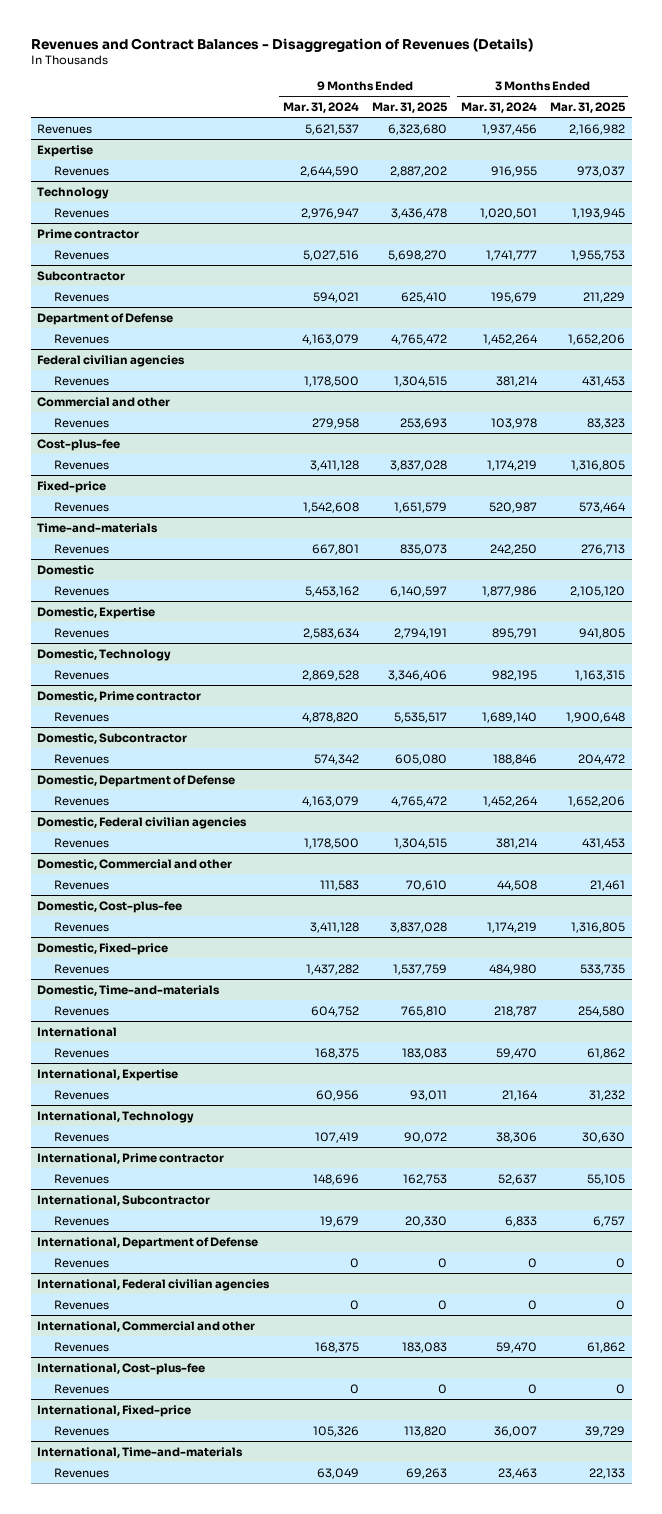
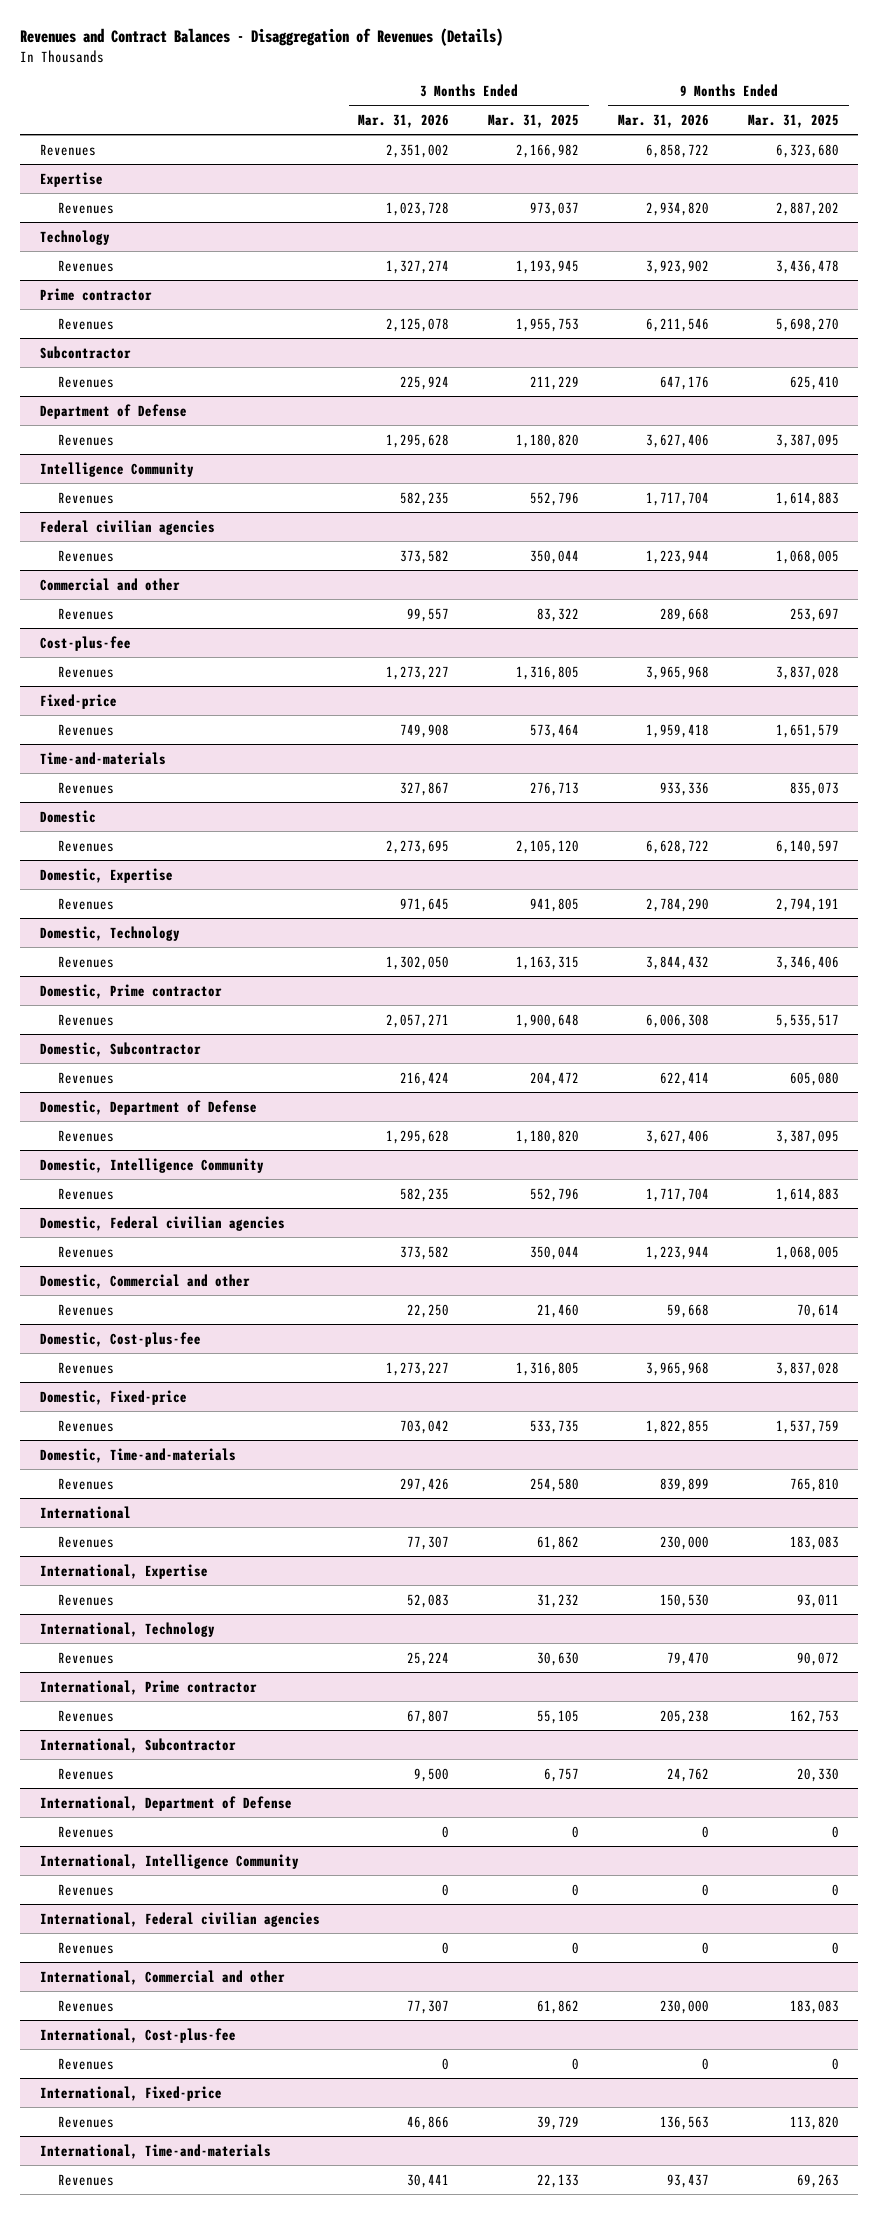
- | 9 Months Ended Mar. 31, 2024 | 9 Months Ended Mar. 31, 2025 | 3 Months Ended Mar. 31, 2024 | 3 Months Ended Mar. 31, 2025
+ | 3 Months Ended Mar. 31, 2026 | 3 Months Ended Mar. 31, 2025 | 9 Months Ended Mar. 31, 2026 | 9 Months Ended Mar. 31, 2025
@ Department of Defense
- Revenues | 4,163,079 | 4,765,472 | 1,452,264 | 1,652,206
+ Revenues | 1,295,628 | 1,180,820 | 3,627,406 | 3,387,095
+ Intelligence Community
+ Revenues | 582,235 | 552,796 | 1,717,704 | 1,614,883
@ Federal civilian agencies
- Revenues | 1,178,500 | 1,304,515 | 381,214 | 431,453
+ Revenues | 373,582 | 350,044 | 1,223,944 | 1,068,005
@ Commercial and other
- Revenues | 279,958 | 253,693 | 103,978 | 83,323
+ Revenues | 99,557 | 83,322 | 289,668 | 253,697
@ Domestic, Department of Defense
- Revenues | 4,163,079 | 4,765,472 | 1,452,264 | 1,652,206
+ Revenues | 1,295,628 | 1,180,820 | 3,627,406 | 3,387,095
+ Domestic, Intelligence Community
+ Revenues | 582,235 | 552,796 | 1,717,704 | 1,614,883
@ Domestic, Federal civilian agencies
- Revenues | 1,178,500 | 1,304,515 | 381,214 | 431,453
+ Revenues | 373,582 | 350,044 | 1,223,944 | 1,068,005
@ Domestic, Commercial and other
- Revenues | 111,583 | 70,610 | 44,508 | 21,461
+ Revenues | 22,250 | 21,460 | 59,668 | 70,614
+ International, Intelligence Community
+ Revenues | 0 | 0 | 0 | 0

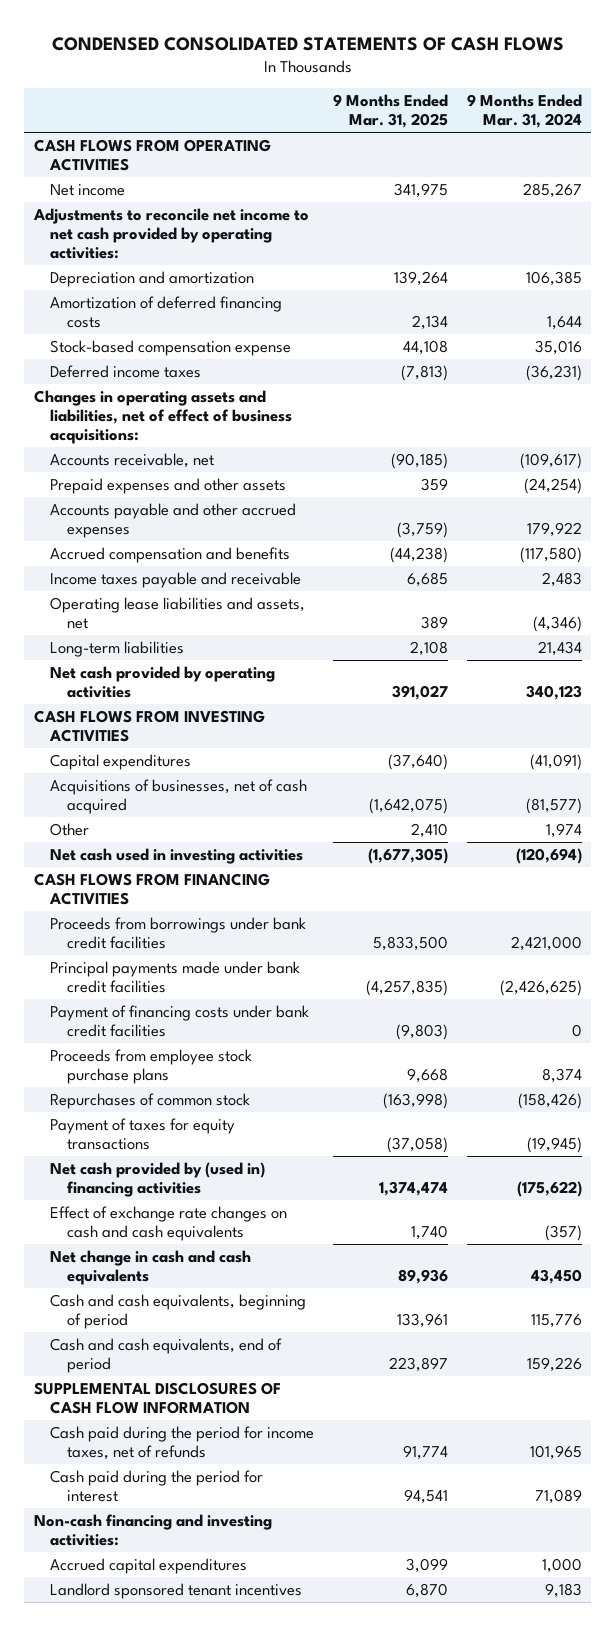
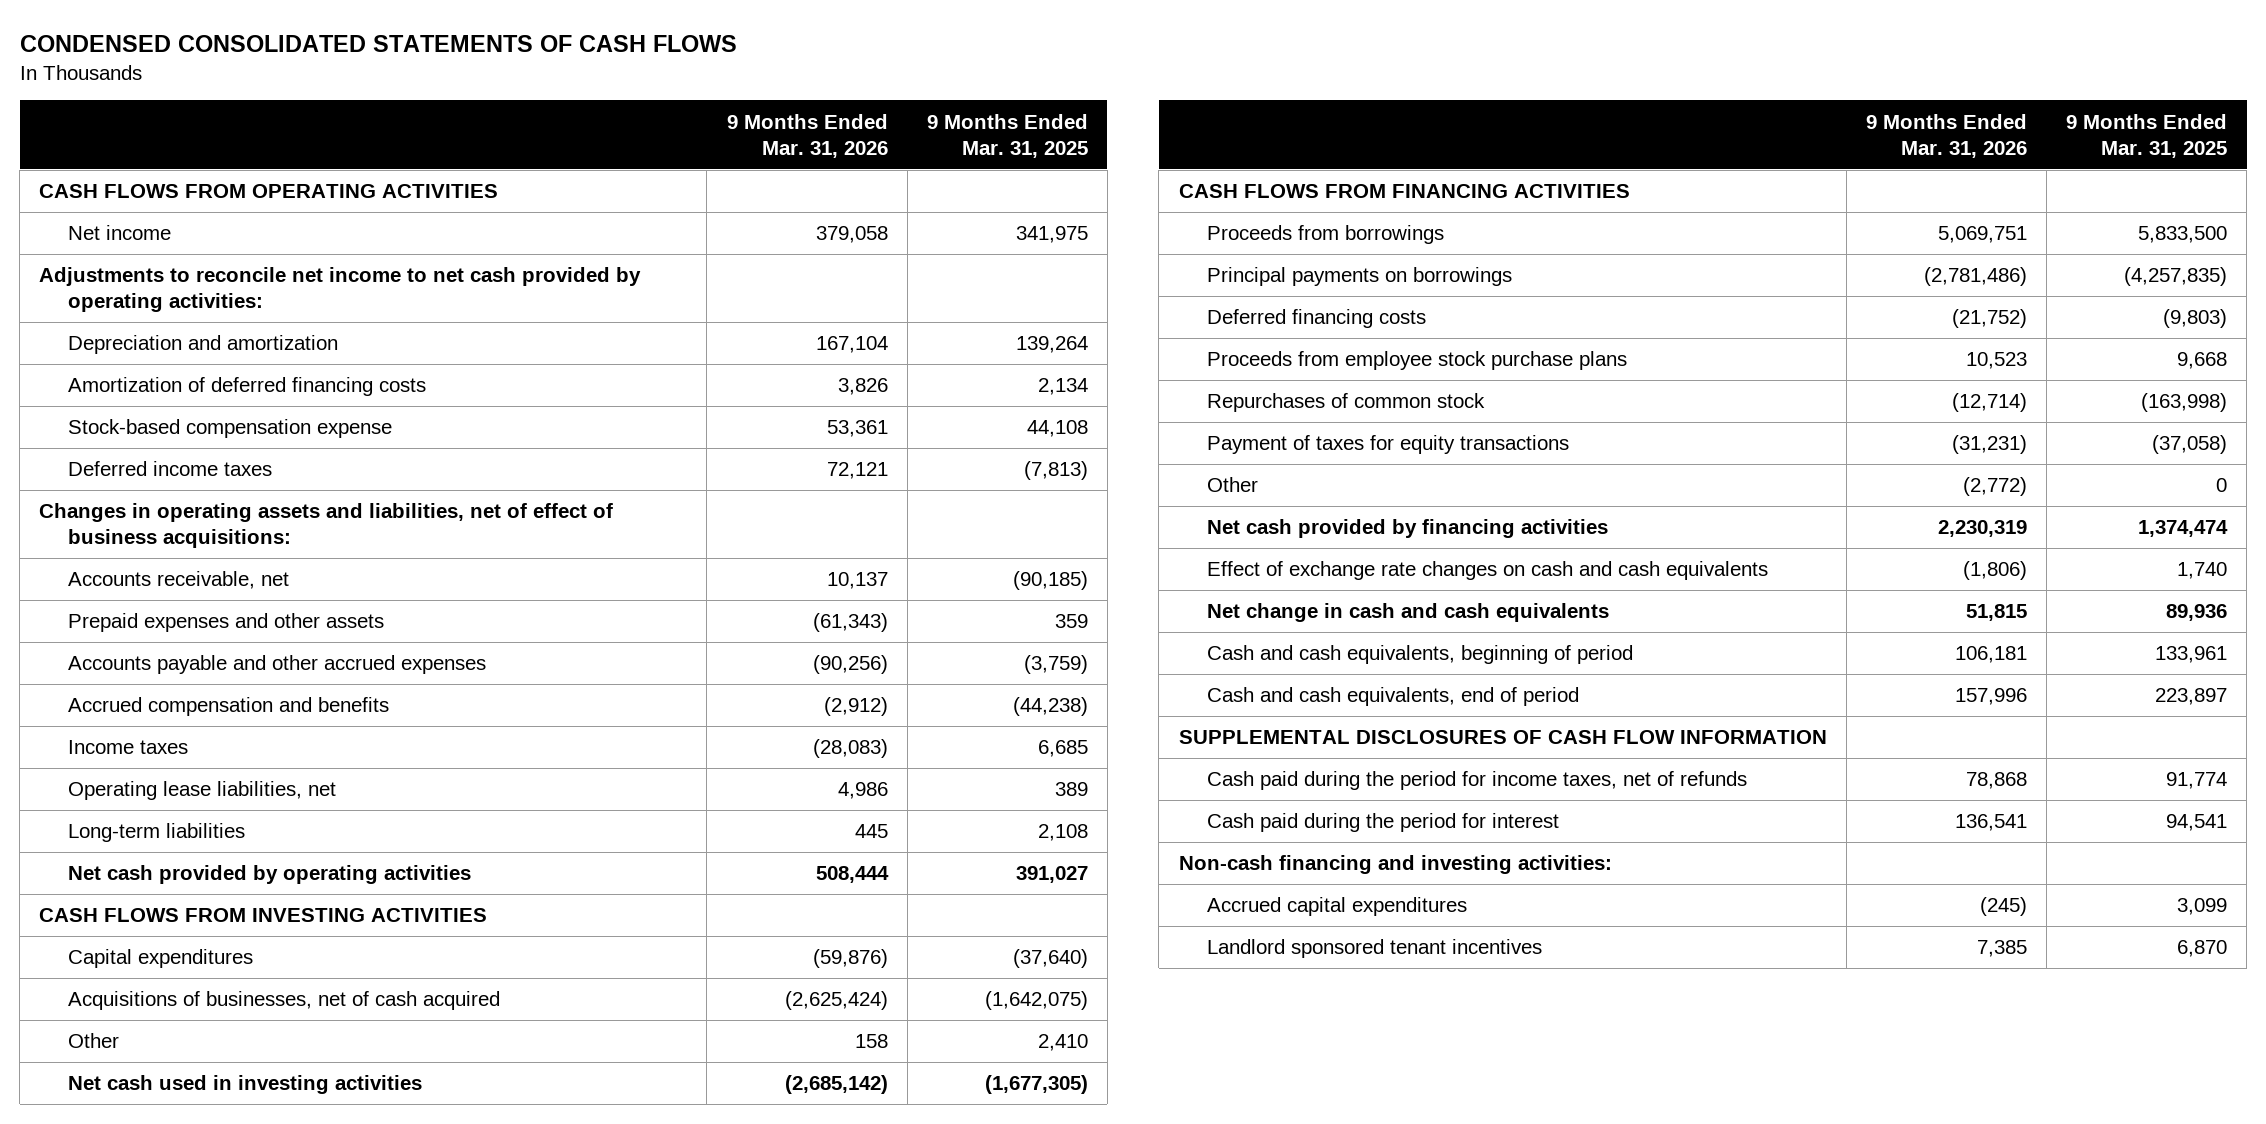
- | 9 Months Ended Mar. 31, 2025 | 9 Months Ended Mar. 31, 2024
+ | 9 Months Ended Mar. 31, 2026 | 9 Months Ended Mar. 31, 2025
- Income taxes payable and receivable | 6,685 | 2,483
- Operating lease liabilities and assets, net | 389 | (4,346)
+ Income taxes | (28,083) | 6,685
+ Operating lease liabilities, net | 4,986 | 389
- Proceeds from borrowings under bank credit facilities | 5,833,500 | 2,421,000
- Principal payments made under bank credit facilities | (4,257,835) | (2,426,625)
- Payment of financing costs under bank credit facilities | (9,803) | 0
+ Proceeds from borrowings | 5,069,751 | 5,833,500
+ Principal payments on borrowings | (2,781,486) | (4,257,835)
+ Deferred financing costs | (21,752) | (9,803)
- Net cash provided by (used in) financing activities | 1,374,474 | (175,622)
+ Other | (2,772) | 0
+ Net cash provided by financing activities | 2,230,319 | 1,374,474

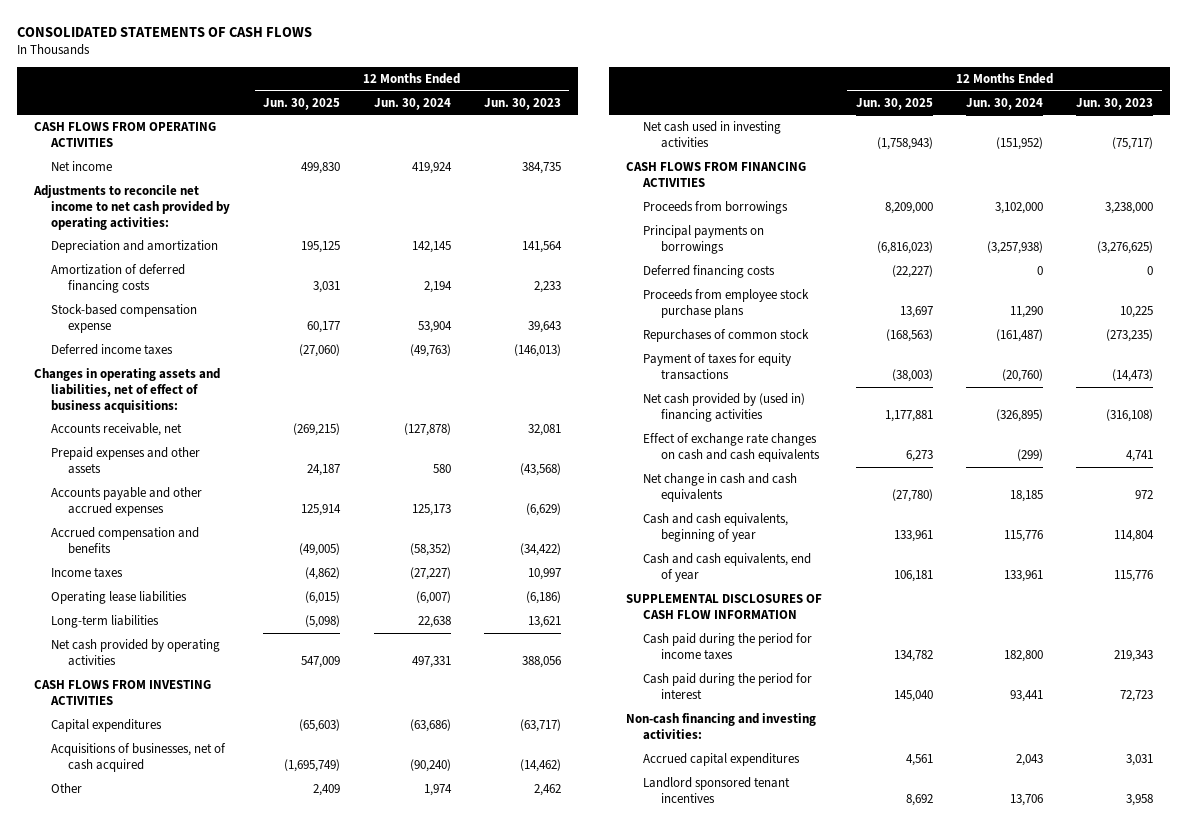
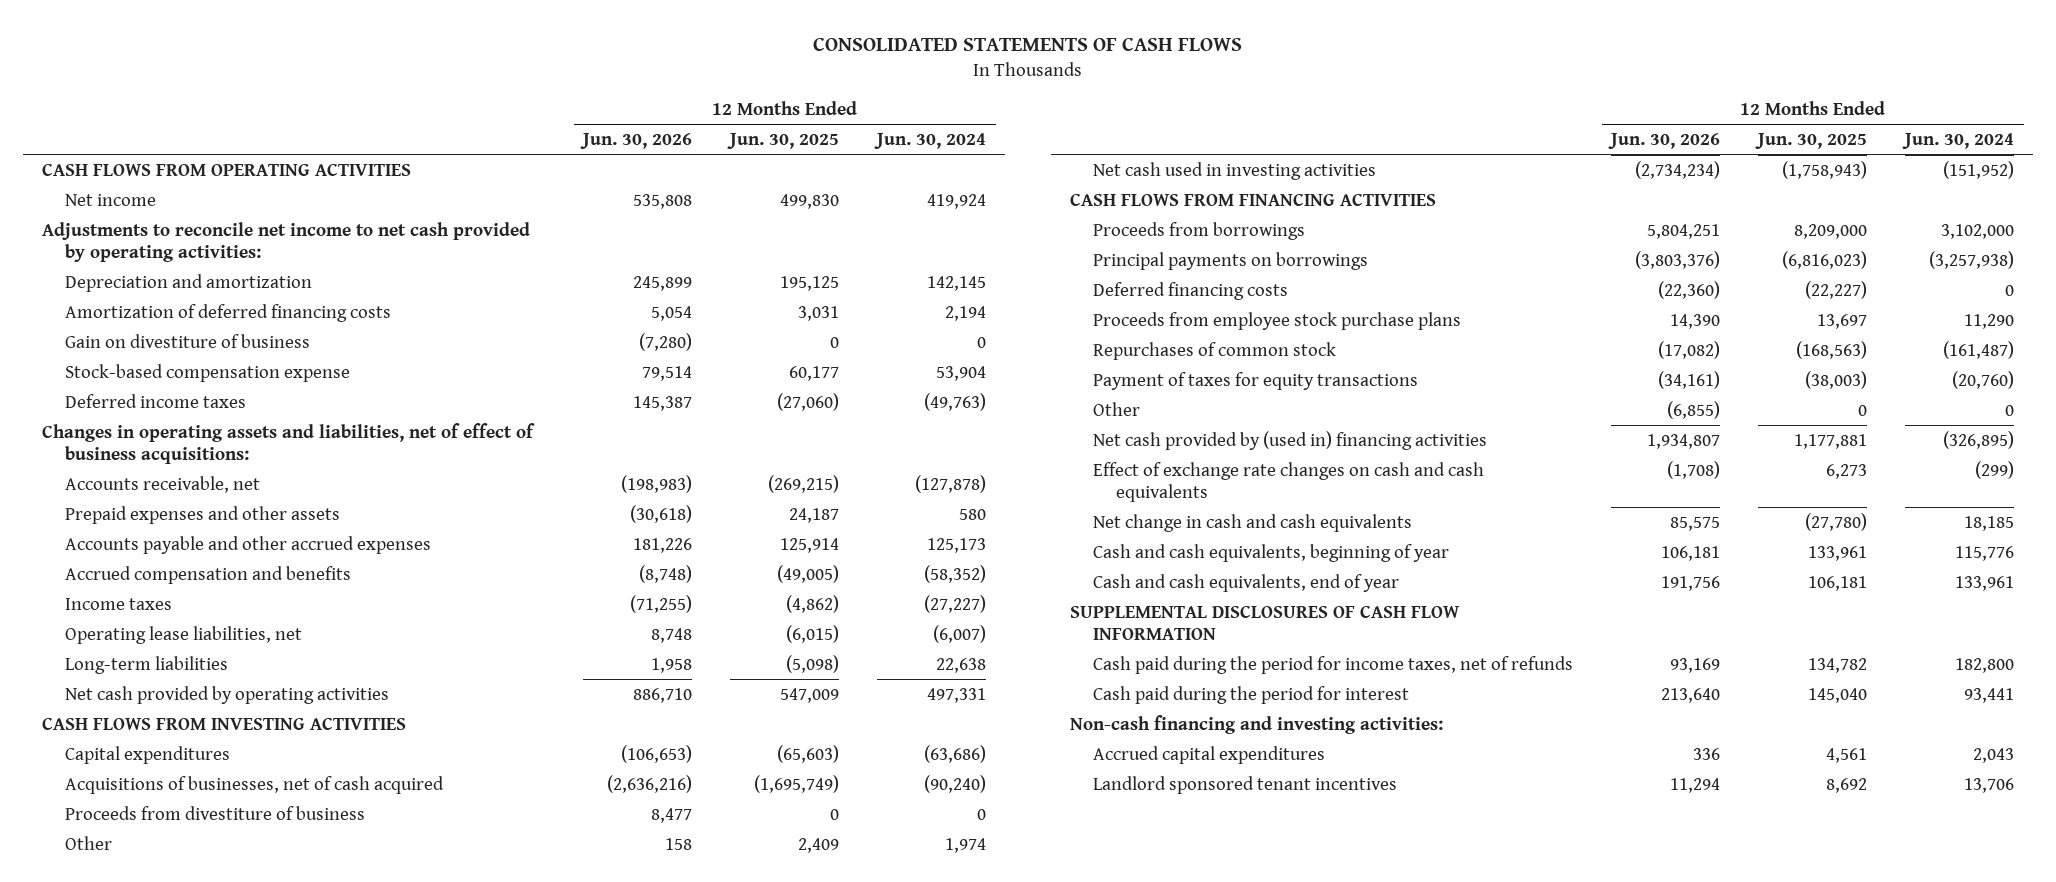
- | 12 Months Ended Jun. 30, 2025 | 12 Months Ended Jun. 30, 2024 | 12 Months Ended Jun. 30, 2023
+ | 12 Months Ended Jun. 30, 2026 | 12 Months Ended Jun. 30, 2025 | 12 Months Ended Jun. 30, 2024
+ Gain on divestiture of business | (7,280) | 0 | 0
- Operating lease liabilities | (6,015) | (6,007) | (6,186)
+ Operating lease liabilities, net | 8,748 | (6,015) | (6,007)
+ Proceeds from divestiture of business | 8,477 | 0 | 0
+ Other | (6,855) | 0 | 0
- Cash paid during the period for income taxes | 134,782 | 182,800 | 219,343
+ Cash paid during the period for income taxes, net of refunds | 93,169 | 134,782 | 182,800

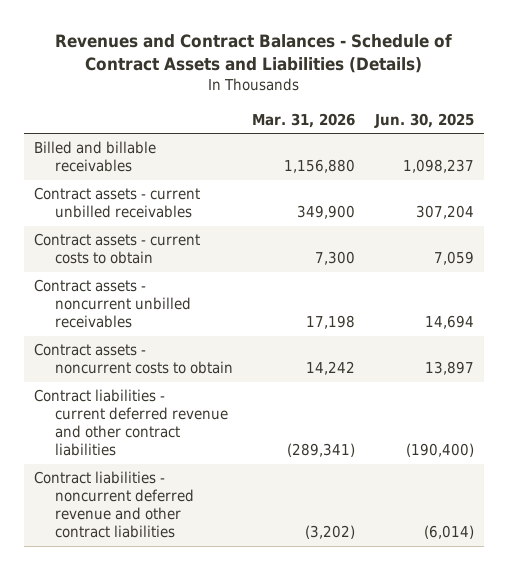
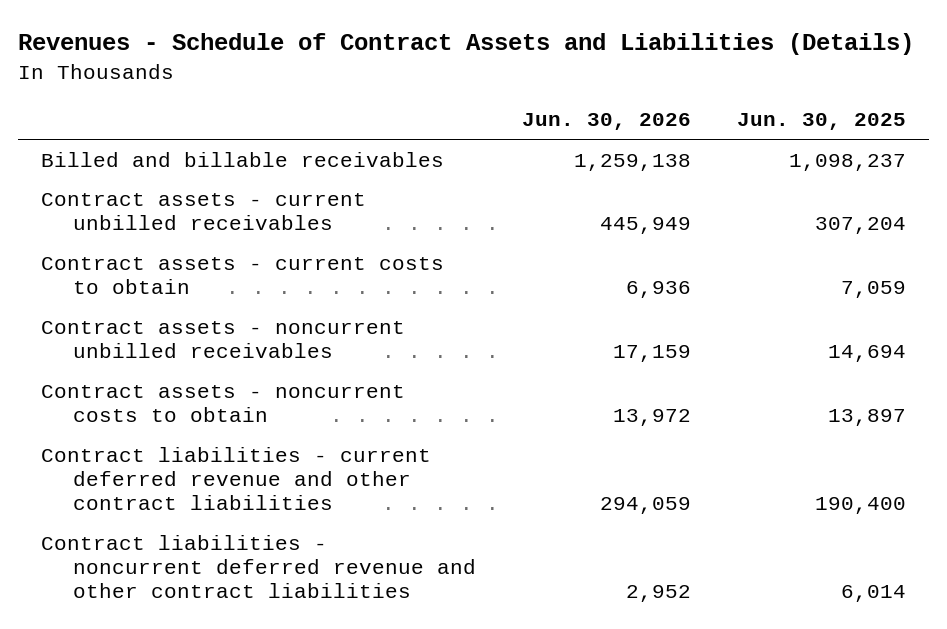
- Revenues and Contract Balances - Schedule of Contract Assets and Liabilities (Details)
+ Revenues - Schedule of Contract Assets and Liabilities (Details)
- | Mar. 31, 2026 | Jun. 30, 2025
+ | Jun. 30, 2026 | Jun. 30, 2025
- Contract liabilities - current deferred revenue and other contract liabilities | (289,341) | (190,400)
- Contract liabilities - noncurrent deferred revenue and other contract liabilities | (3,202) | (6,014)
+ Contract liabilities - current deferred revenue and other contract liabilities | 294,059 | 190,400
+ Contract liabilities - noncurrent deferred revenue and other contract liabilities | 2,952 | 6,014

